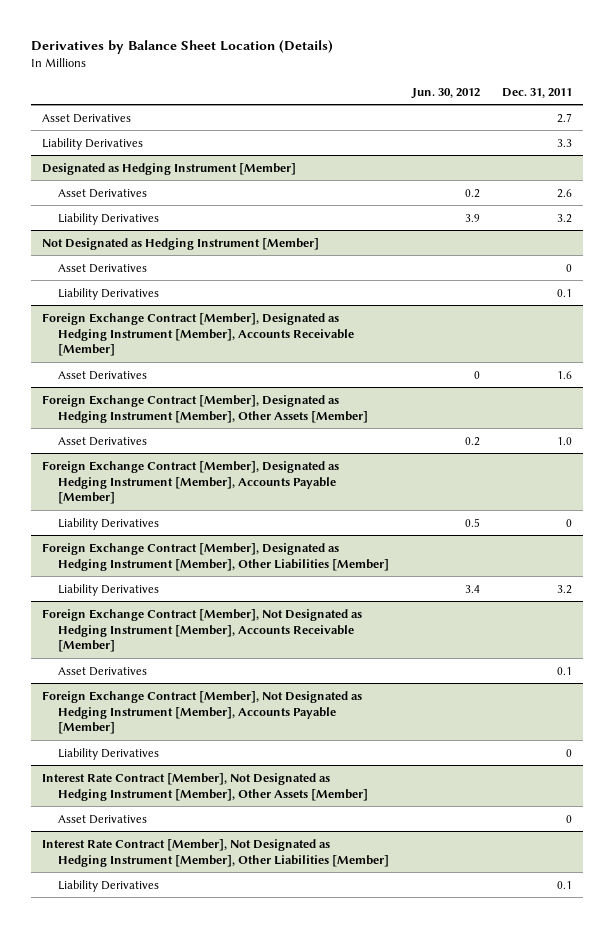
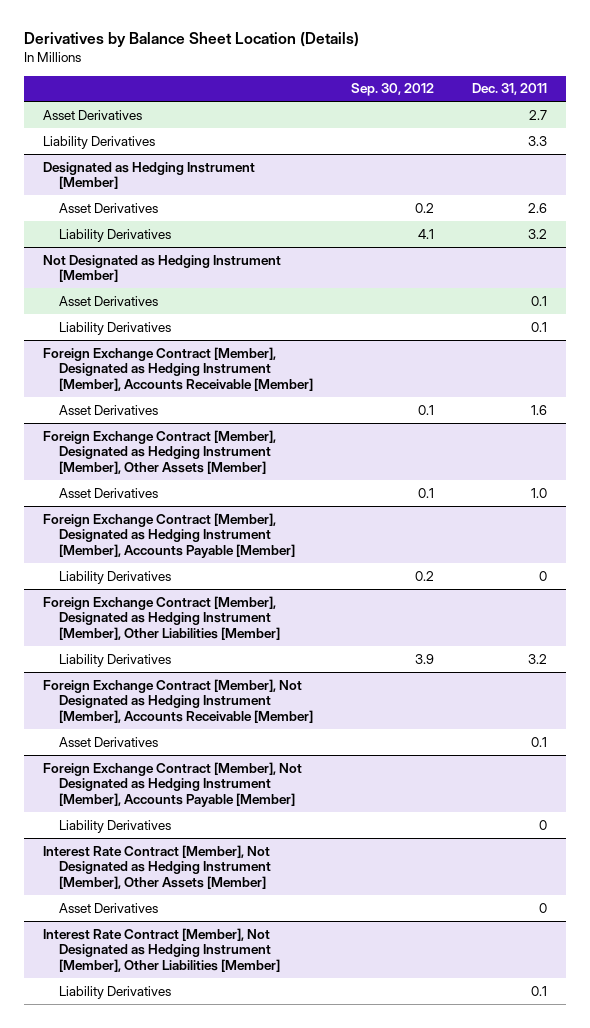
- | Jun. 30, 2012 | Dec. 31, 2011
+ | Sep. 30, 2012 | Dec. 31, 2011
@ Not Designated as Hedging Instrument [Member]
- Asset Derivatives | | 0
+ Asset Derivatives | | 0.1

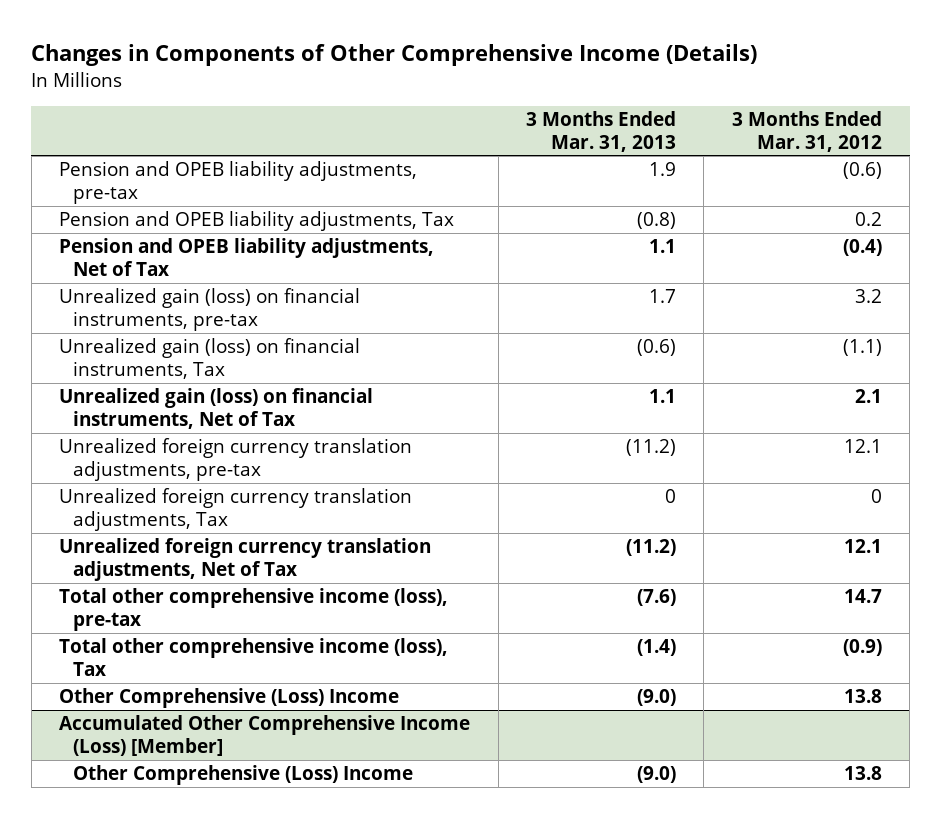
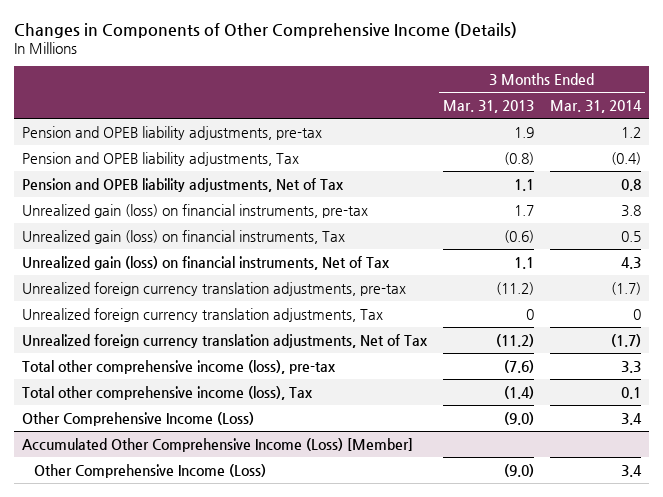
- | 3 Months Ended Mar. 31, 2013 | 3 Months Ended Mar. 31, 2012
+ | 3 Months Ended Mar. 31, 2013 | 3 Months Ended Mar. 31, 2014
- Other Comprehensive (Loss) Income | (9.0) | 13.8
+ Other Comprehensive Income (Loss) | (9.0) | 3.4
@ Accumulated Other Comprehensive Income (Loss) [Member]
- Other Comprehensive (Loss) Income | (9.0) | 13.8
+ Other Comprehensive Income (Loss) | (9.0) | 3.4

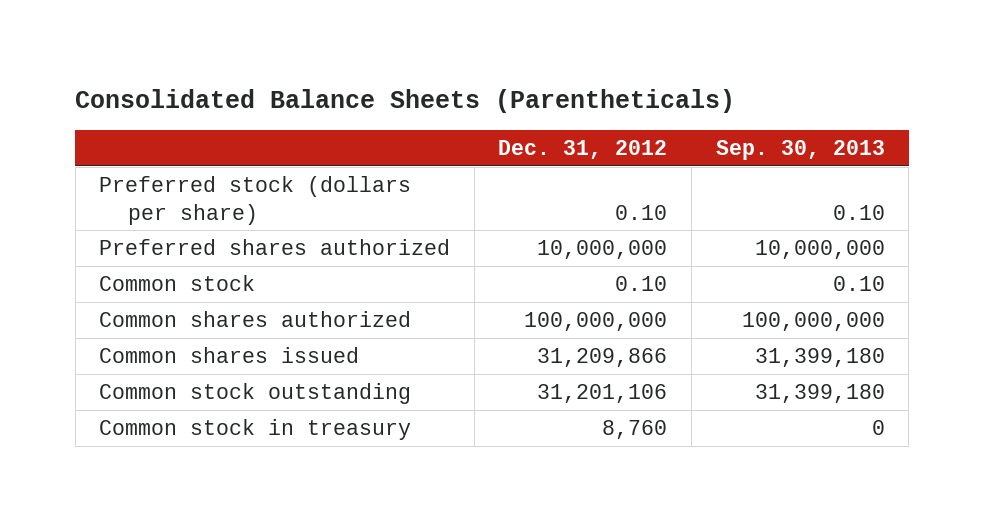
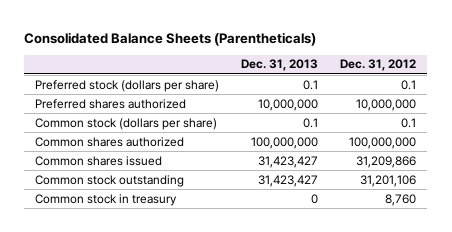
- | Dec. 31, 2012 | Sep. 30, 2013
+ | Dec. 31, 2013 | Dec. 31, 2012
- Preferred stock (dollars per share) | 0.10 | 0.10
+ Preferred stock (dollars per share) | 0.1 | 0.1
- Common stock | 0.10 | 0.10
+ Common stock (dollars per share) | 0.1 | 0.1

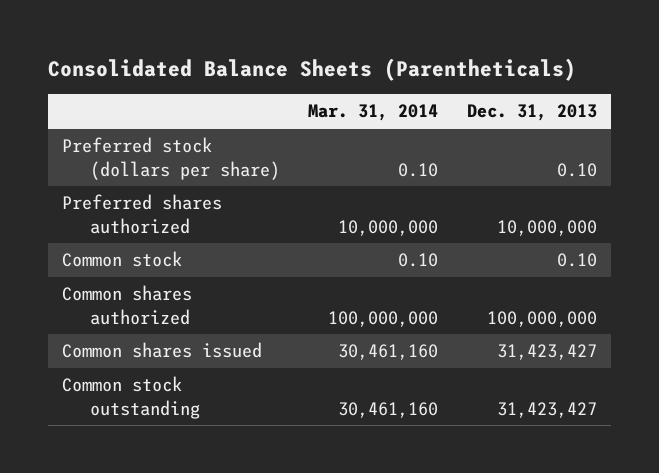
- | Dec. 31, 2013 | Dec. 31, 2012
+ | Mar. 31, 2014 | Dec. 31, 2013
- Preferred stock (dollars per share) | 0.1 | 0.1
+ Preferred stock (dollars per share) | 0.10 | 0.10
- Common stock (dollars per share) | 0.1 | 0.1
+ Common stock | 0.10 | 0.10
- Common stock in treasury | 0 | 8,760

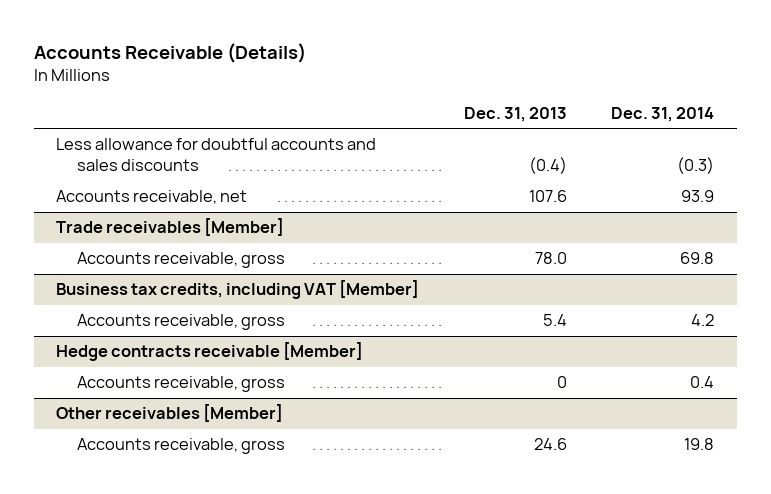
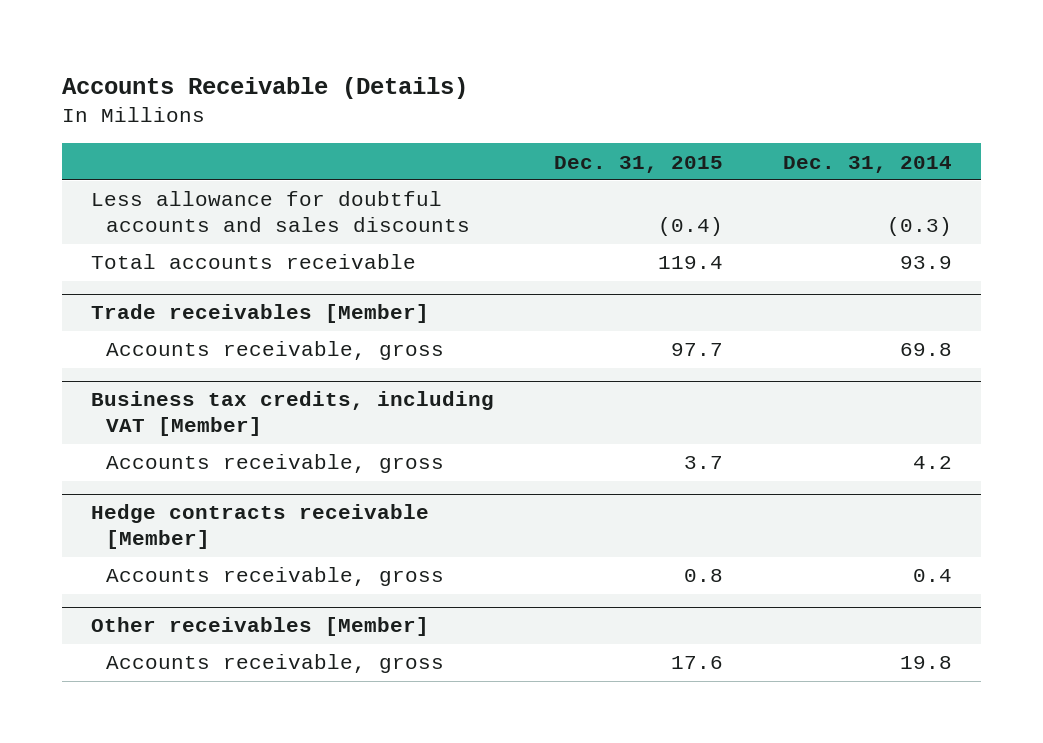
- | Dec. 31, 2013 | Dec. 31, 2014
+ | Dec. 31, 2015 | Dec. 31, 2014
- Accounts receivable, net | 107.6 | 93.9
+ Total accounts receivable | 119.4 | 93.9

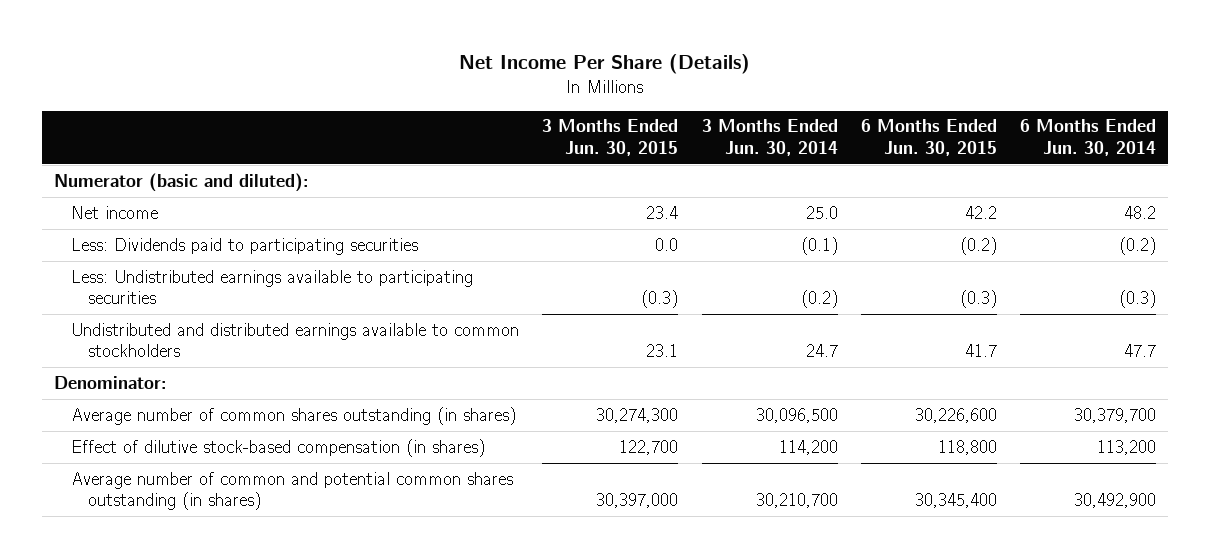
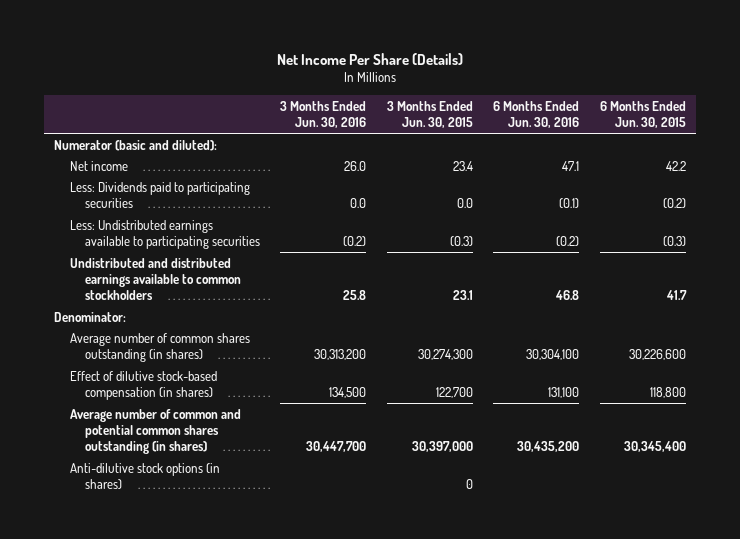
- | 3 Months Ended Jun. 30, 2015 | 3 Months Ended Jun. 30, 2014 | 6 Months Ended Jun. 30, 2015 | 6 Months Ended Jun. 30, 2014
+ | 3 Months Ended Jun. 30, 2016 | 3 Months Ended Jun. 30, 2015 | 6 Months Ended Jun. 30, 2016 | 6 Months Ended Jun. 30, 2015
+ Anti-dilutive stock options (in shares) | | 0 | |

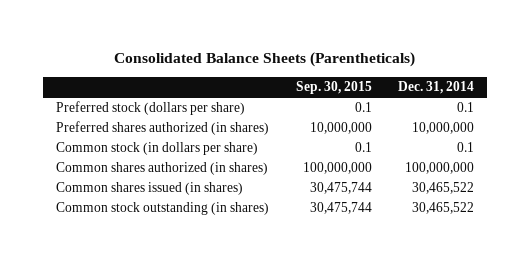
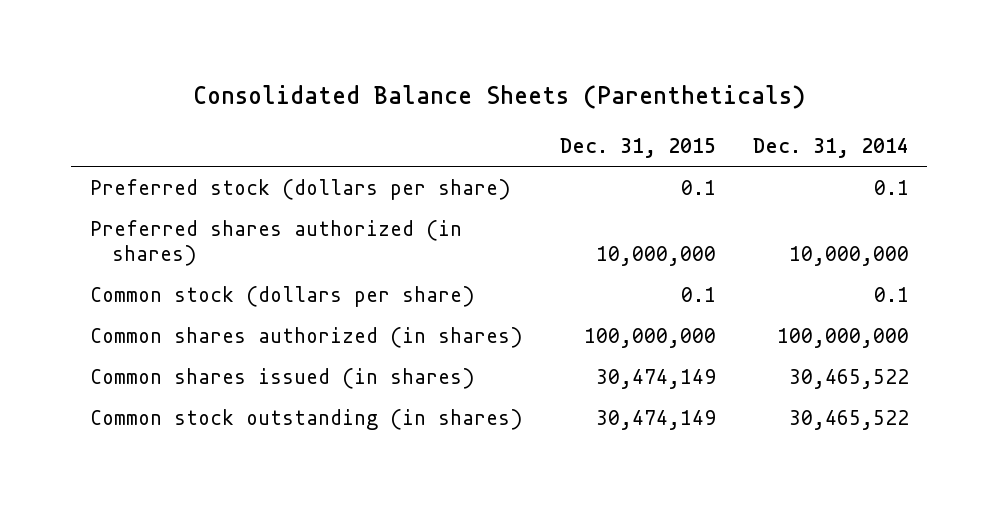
- | Sep. 30, 2015 | Dec. 31, 2014
+ | Dec. 31, 2015 | Dec. 31, 2014
- Common stock (in dollars per share) | 0.1 | 0.1
+ Common stock (dollars per share) | 0.1 | 0.1

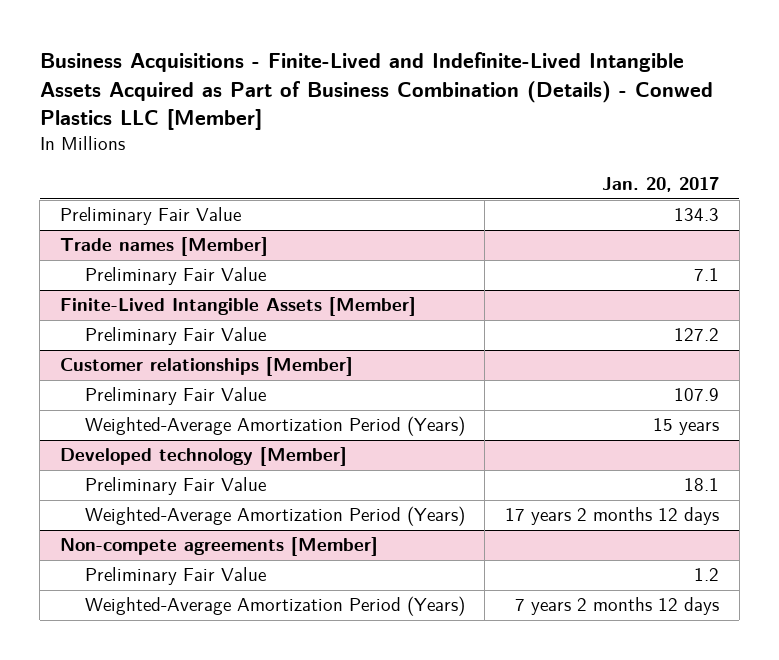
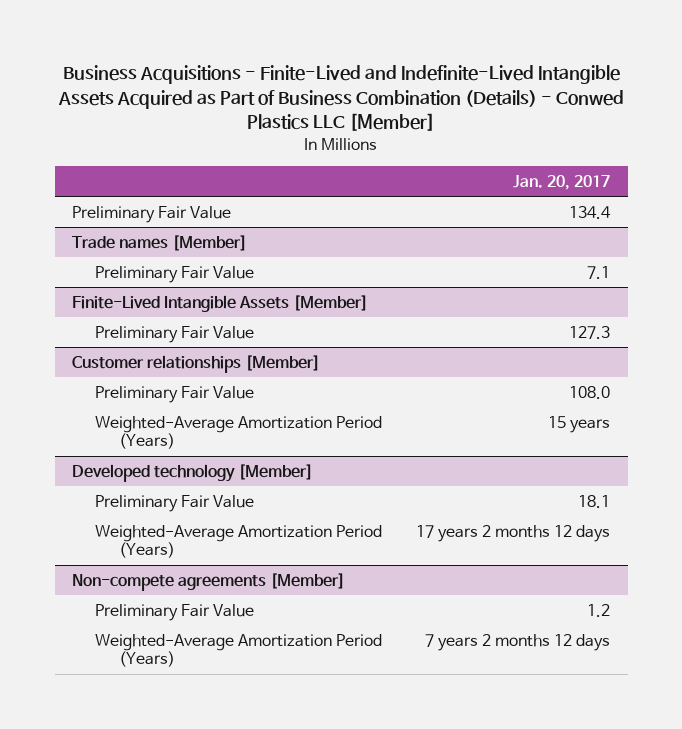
- Preliminary Fair Value | 134.3
+ Preliminary Fair Value | 134.4
@ Finite-Lived Intangible Assets [Member]
- Preliminary Fair Value | 127.2
+ Preliminary Fair Value | 127.3
@ Customer relationships [Member]
- Preliminary Fair Value | 107.9
+ Preliminary Fair Value | 108.0

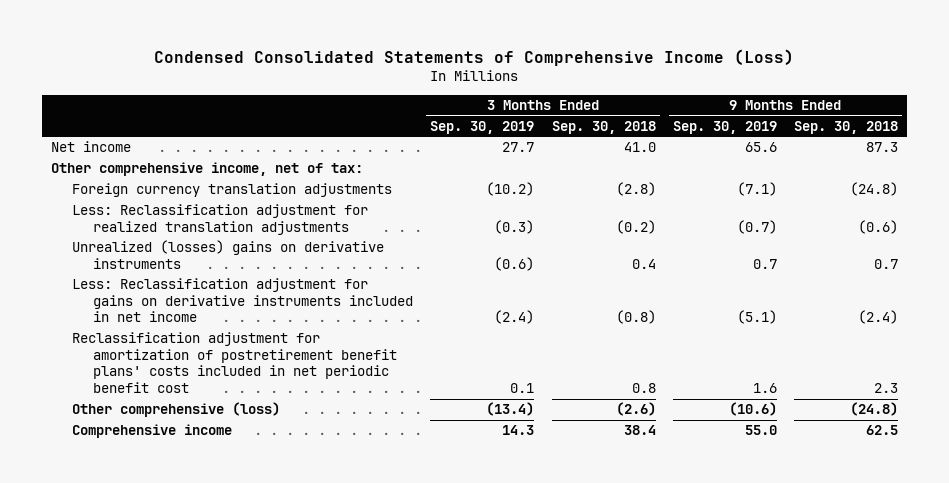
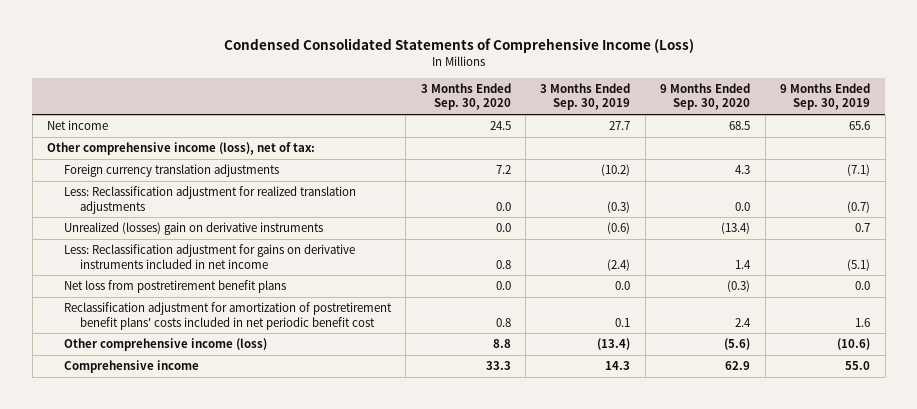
- | 3 Months Ended Sep. 30, 2019 | 3 Months Ended Sep. 30, 2018 | 9 Months Ended Sep. 30, 2019 | 9 Months Ended Sep. 30, 2018
+ | 3 Months Ended Sep. 30, 2020 | 3 Months Ended Sep. 30, 2019 | 9 Months Ended Sep. 30, 2020 | 9 Months Ended Sep. 30, 2019
- Other comprehensive income, net of tax:
+ Other comprehensive income (loss), net of tax:
- Unrealized (losses) gains on derivative instruments | (0.6) | 0.4 | 0.7 | 0.7
+ Unrealized (losses) gain on derivative instruments | 0.0 | (0.6) | (13.4) | 0.7
+ Net loss from postretirement benefit plans | 0.0 | 0.0 | (0.3) | 0.0
- Other comprehensive (loss) | (13.4) | (2.6) | (10.6) | (24.8)
+ Other comprehensive income (loss) | 8.8 | (13.4) | (5.6) | (10.6)

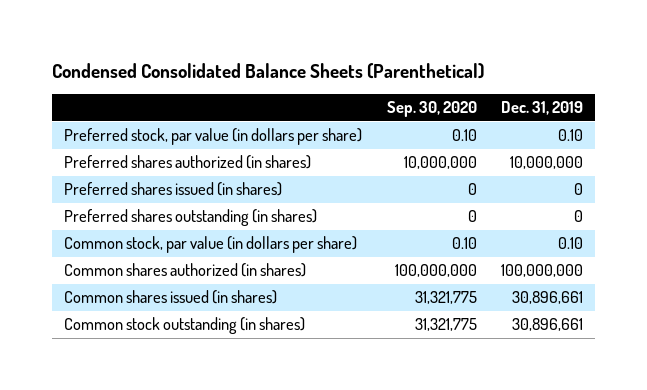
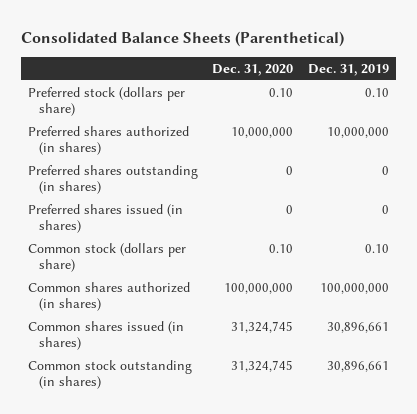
- Condensed Consolidated Balance Sheets (Parenthetical)
+ Consolidated Balance Sheets (Parenthetical)
- | Sep. 30, 2020 | Dec. 31, 2019
+ | Dec. 31, 2020 | Dec. 31, 2019
- Preferred stock, par value (in dollars per share) | 0.10 | 0.10
+ Preferred stock (dollars per share) | 0.10 | 0.10
- Common stock, par value (in dollars per share) | 0.10 | 0.10
moved down: Preferred shares issued (in shares) | 0 | 0
+ Common stock (dollars per share) | 0.10 | 0.10

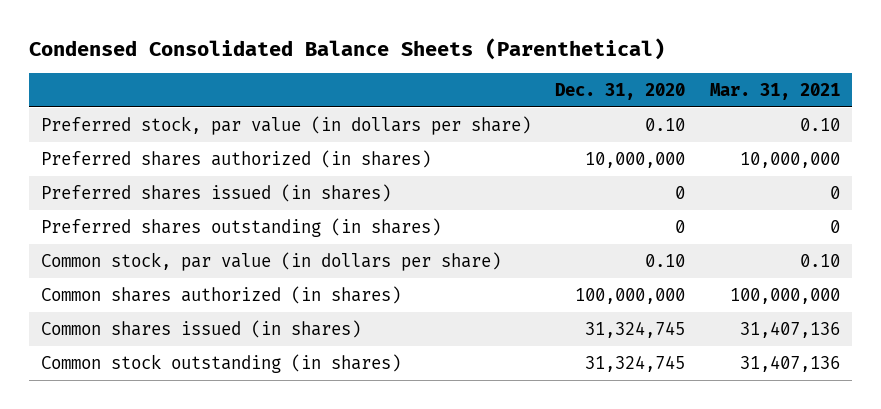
- Consolidated Balance Sheets (Parenthetical)
+ Condensed Consolidated Balance Sheets (Parenthetical)
- | Dec. 31, 2020 | Dec. 31, 2019
+ | Dec. 31, 2020 | Mar. 31, 2021
- Preferred stock (dollars per share) | 0.10 | 0.10
+ Preferred stock, par value (in dollars per share) | 0.10 | 0.10
- Common stock (dollars per share) | 0.10 | 0.10
moved down: Preferred shares outstanding (in shares) | 0 | 0
+ Common stock, par value (in dollars per share) | 0.10 | 0.10

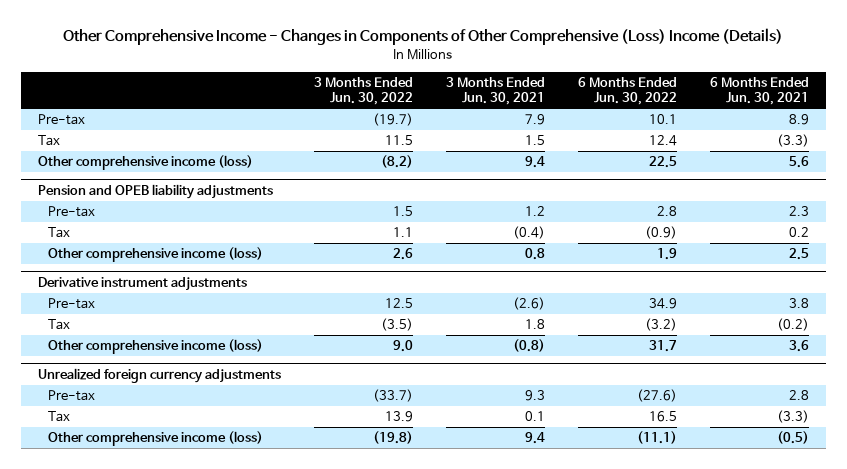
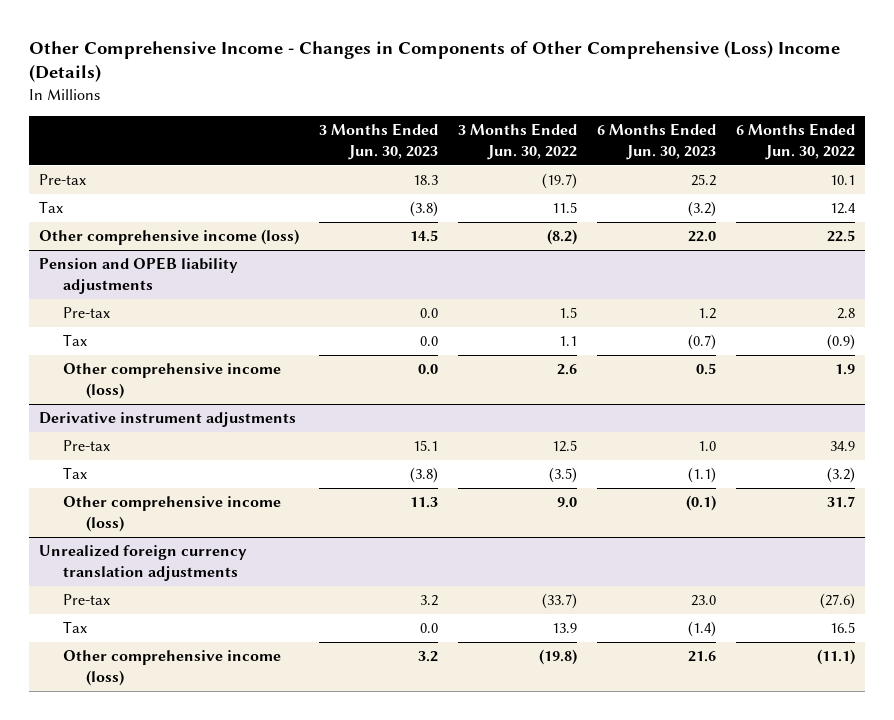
- | 3 Months Ended Jun. 30, 2022 | 3 Months Ended Jun. 30, 2021 | 6 Months Ended Jun. 30, 2022 | 6 Months Ended Jun. 30, 2021
+ | 3 Months Ended Jun. 30, 2023 | 3 Months Ended Jun. 30, 2022 | 6 Months Ended Jun. 30, 2023 | 6 Months Ended Jun. 30, 2022
- Unrealized foreign currency adjustments
+ Unrealized foreign currency translation adjustments

